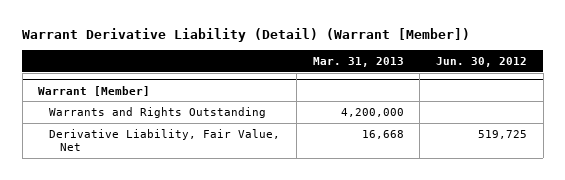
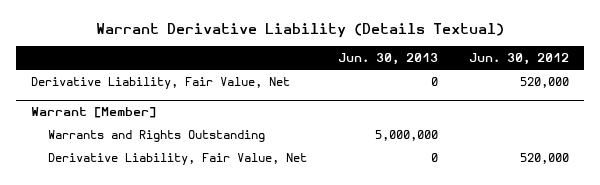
- Warrant Derivative Liability (Detail) (Warrant [Member])
+ Warrant Derivative Liability (Details Textual)
- | Mar. 31, 2013 | Jun. 30, 2012
+ | Jun. 30, 2013 | Jun. 30, 2012
+ Derivative Liability, Fair Value, Net | 0 | 520,000
@ Warrant [Member]
- Derivative Liability, Fair Value, Net | 16,668 | 519,725
+ Derivative Liability, Fair Value, Net | 0 | 520,000

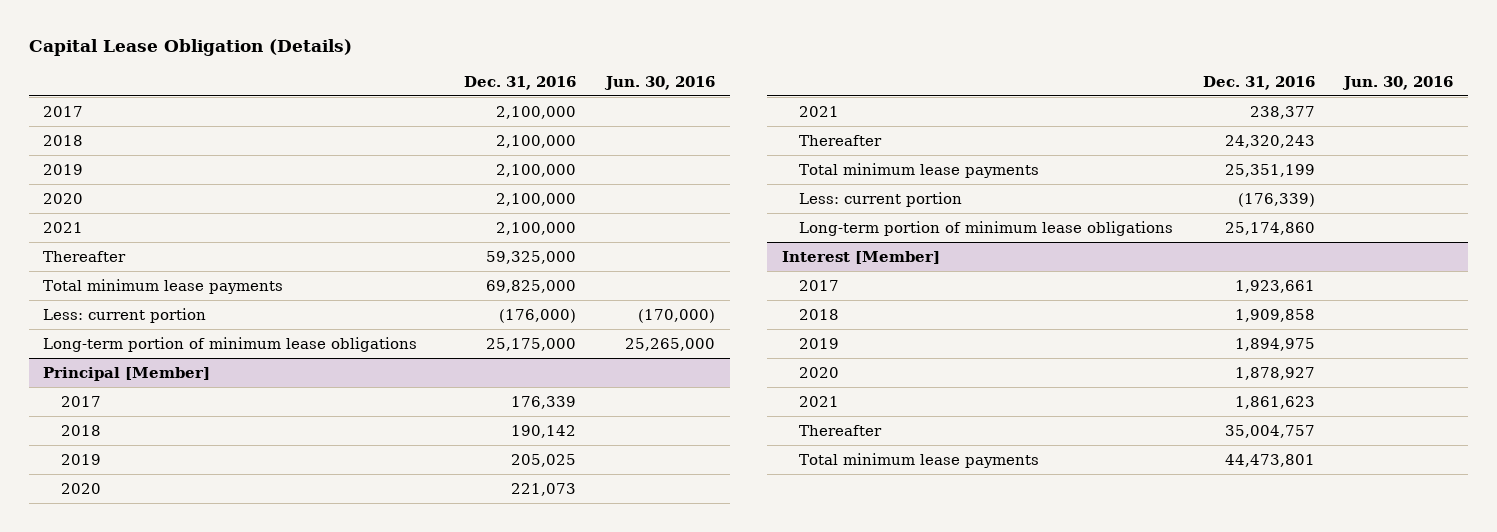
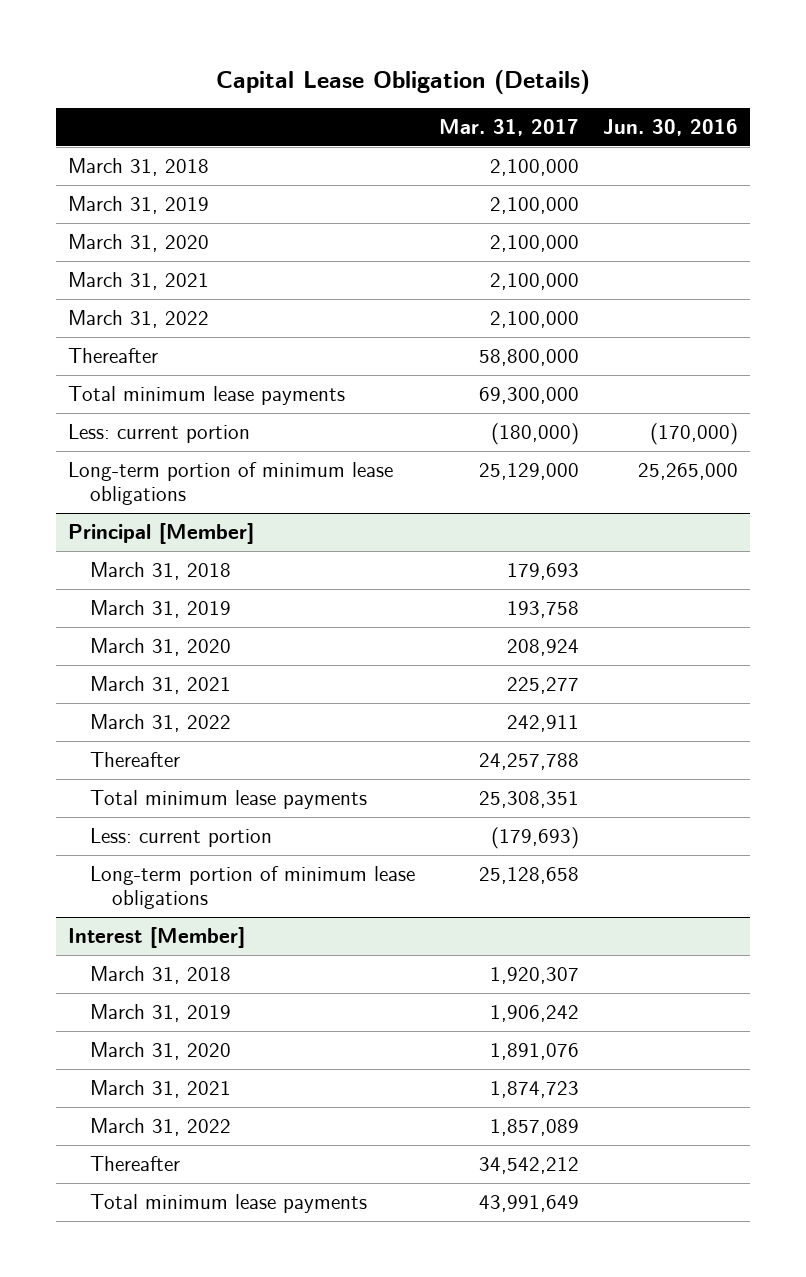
- | Dec. 31, 2016 | Jun. 30, 2016
+ | Mar. 31, 2017 | Jun. 30, 2016
- 2017 | 2,100,000 |
- 2018 | 2,100,000 |
- 2019 | 2,100,000 |
- 2020 | 2,100,000 |
- 2021 | 2,100,000 |
+ March 31, 2018 | 2,100,000 |
+ March 31, 2019 | 2,100,000 |
+ March 31, 2020 | 2,100,000 |
+ March 31, 2021 | 2,100,000 |
+ March 31, 2022 | 2,100,000 |
@ Principal [Member]
- 2017 | 176,339 |
- 2018 | 190,142 |
- 2019 | 205,025 |
- 2020 | 221,073 |
- 2021 | 238,377 |
+ March 31, 2018 | 179,693 |
+ March 31, 2019 | 193,758 |
+ March 31, 2020 | 208,924 |
+ March 31, 2021 | 225,277 |
+ March 31, 2022 | 242,911 |
@ Interest [Member]
- 2017 | 1,923,661 |
- 2018 | 1,909,858 |
- 2019 | 1,894,975 |
- 2020 | 1,878,927 |
- 2021 | 1,861,623 |
+ March 31, 2018 | 1,920,307 |
+ March 31, 2019 | 1,906,242 |
+ March 31, 2020 | 1,891,076 |
+ March 31, 2021 | 1,874,723 |
+ March 31, 2022 | 1,857,089 |

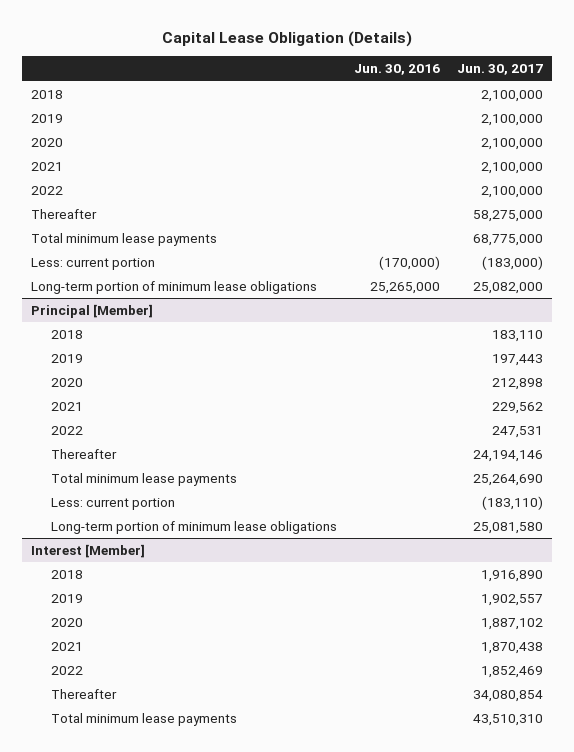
- | Mar. 31, 2017 | Jun. 30, 2016
+ | Jun. 30, 2016 | Jun. 30, 2017
- March 31, 2018 | 2,100,000 |
- March 31, 2019 | 2,100,000 |
- March 31, 2020 | 2,100,000 |
- March 31, 2021 | 2,100,000 |
- March 31, 2022 | 2,100,000 |
+ 2018 | | 2,100,000
+ 2019 | | 2,100,000
+ 2020 | | 2,100,000
+ 2021 | | 2,100,000
+ 2022 | | 2,100,000
@ Principal [Member]
- March 31, 2018 | 179,693 |
- March 31, 2019 | 193,758 |
- March 31, 2020 | 208,924 |
- March 31, 2021 | 225,277 |
- March 31, 2022 | 242,911 |
+ 2018 | | 183,110
+ 2019 | | 197,443
+ 2020 | | 212,898
+ 2021 | | 229,562
+ 2022 | | 247,531
@ Interest [Member]
- March 31, 2018 | 1,920,307 |
- March 31, 2019 | 1,906,242 |
- March 31, 2020 | 1,891,076 |
- March 31, 2021 | 1,874,723 |
- March 31, 2022 | 1,857,089 |
+ 2018 | | 1,916,890
+ 2019 | | 1,902,557
+ 2020 | | 1,887,102
+ 2021 | | 1,870,438
+ 2022 | | 1,852,469

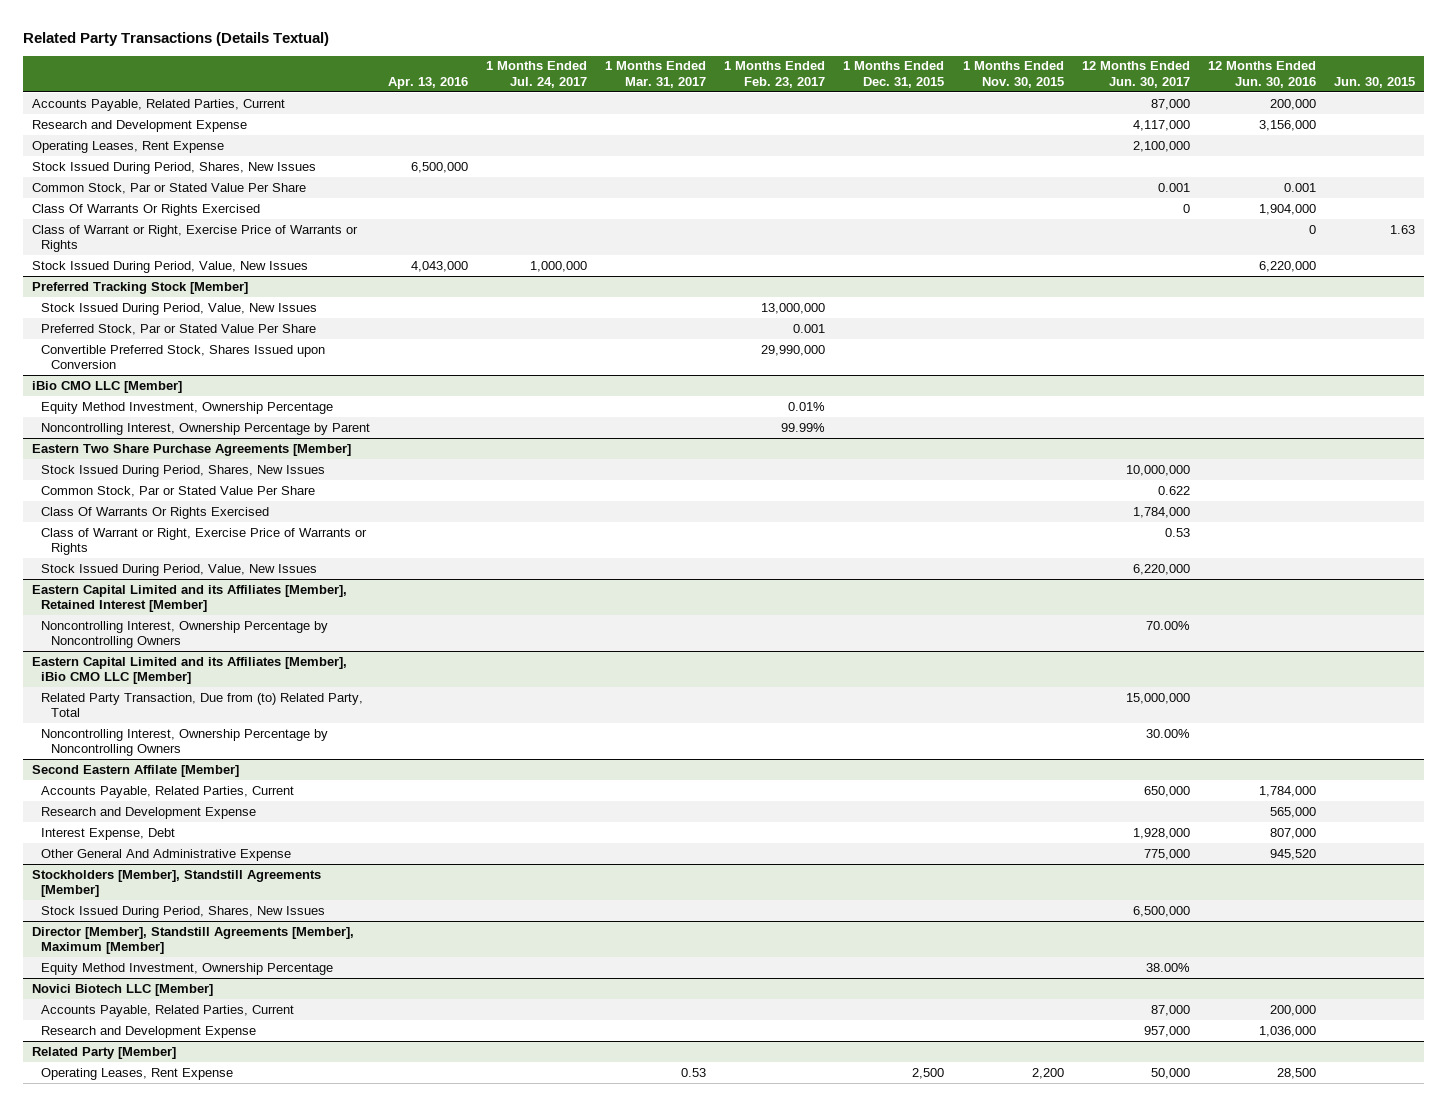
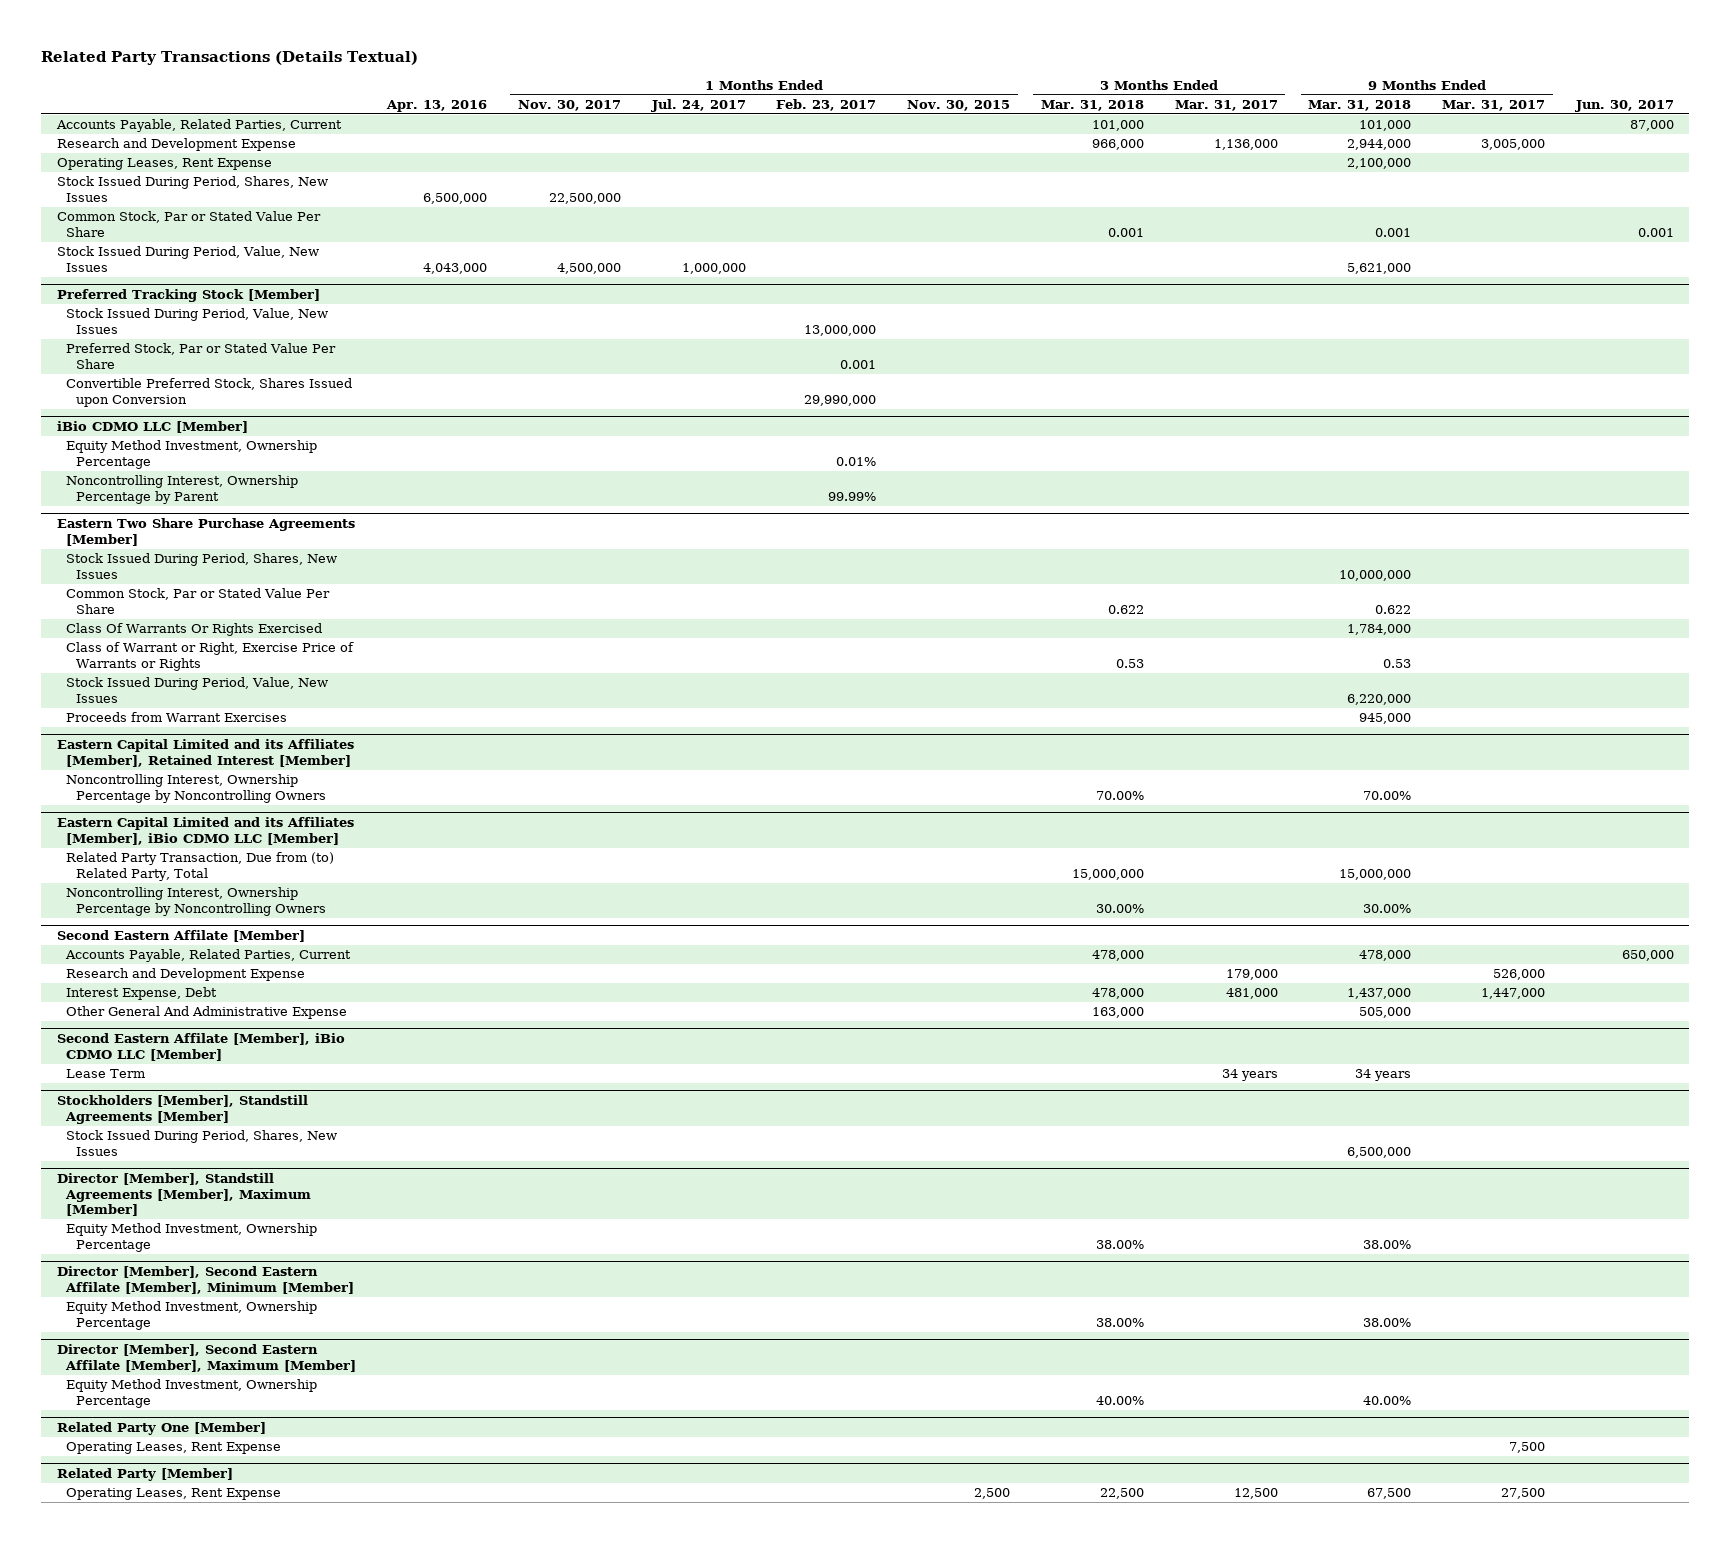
- | Apr. 13, 2016 | 1 Months Ended Jul. 24, 2017 | 1 Months Ended Mar. 31, 2017 | 1 Months Ended Feb. 23, 2017 | 1 Months Ended Dec. 31, 2015 | 1 Months Ended Nov. 30, 2015 | 12 Months Ended Jun. 30, 2017 | 12 Months Ended Jun. 30, 2016 | Jun. 30, 2015
+ | Apr. 13, 2016 | 1 Months Ended Nov. 30, 2017 | 1 Months Ended Jul. 24, 2017 | 1 Months Ended Feb. 23, 2017 | 1 Months Ended Nov. 30, 2015 | 3 Months Ended Mar. 31, 2018 | 3 Months Ended Mar. 31, 2017 | 9 Months Ended Mar. 31, 2018 | 9 Months Ended Mar. 31, 2017 | Jun. 30, 2017
- Class Of Warrants Or Rights Exercised | | | | | | | 0 | 1,904,000 |
- Class of Warrant or Right, Exercise Price of Warrants or Rights | | | | | | | | 0 | 1.63
- iBio CMO LLC [Member]
+ iBio CDMO LLC [Member]
@ Eastern Two Share Purchase Agreements [Member]
+ Proceeds from Warrant Exercises | | | | | | | | 945,000 | |
- Eastern Capital Limited and its Affiliates [Member], iBio CMO LLC [Member]
+ Eastern Capital Limited and its Affiliates [Member], iBio CDMO LLC [Member]
+ Second Eastern Affilate [Member], iBio CDMO LLC [Member]
+ Lease Term | | | | | | | 34 years | 34 years | |
- Novici Biotech LLC [Member]
- Accounts Payable, Related Parties, Current | | | | | | | 87,000 | 200,000 |
- Research and Development Expense | | | | | | | 957,000 | 1,036,000 |
+ Director [Member], Second Eastern Affilate [Member], Minimum [Member]
+ Equity Method Investment, Ownership Percentage | | | | | | 38.00% | | 38.00% | |
+ Director [Member], Second Eastern Affilate [Member], Maximum [Member]
+ Equity Method Investment, Ownership Percentage | | | | | | 40.00% | | 40.00% | |
+ Related Party One [Member]
+ Operating Leases, Rent Expense | | | | | | | | | 7,500 |
@ Related Party [Member]
- Operating Leases, Rent Expense | | | 0.53 | | 2,500 | 2,200 | 50,000 | 28,500 |
+ Operating Leases, Rent Expense | | | | | 2,500 | 22,500 | 12,500 | 67,500 | 27,500 |

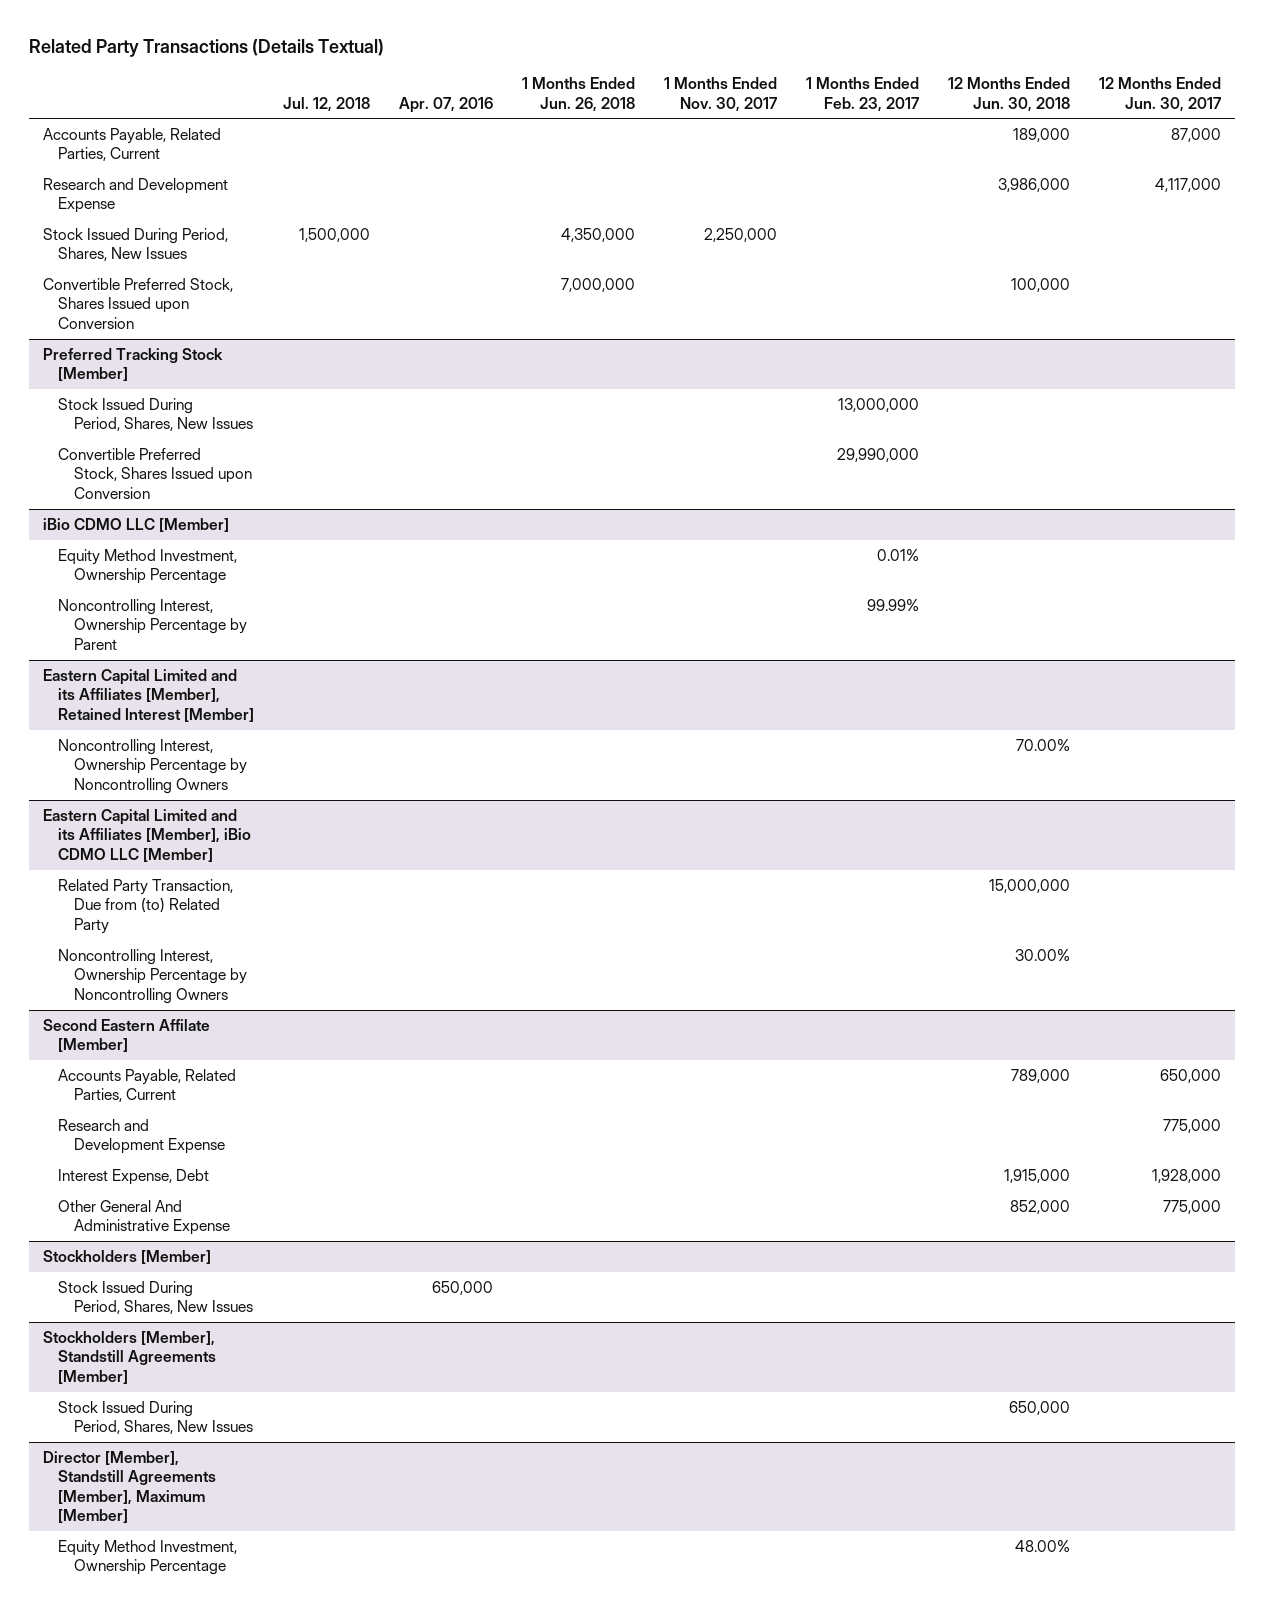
- | Apr. 13, 2016 | 1 Months Ended Nov. 30, 2017 | 1 Months Ended Jul. 24, 2017 | 1 Months Ended Feb. 23, 2017 | 1 Months Ended Nov. 30, 2015 | 3 Months Ended Mar. 31, 2018 | 3 Months Ended Mar. 31, 2017 | 9 Months Ended Mar. 31, 2018 | 9 Months Ended Mar. 31, 2017 | Jun. 30, 2017
+ | Jul. 12, 2018 | Apr. 07, 2016 | 1 Months Ended Jun. 26, 2018 | 1 Months Ended Nov. 30, 2017 | 1 Months Ended Feb. 23, 2017 | 12 Months Ended Jun. 30, 2018 | 12 Months Ended Jun. 30, 2017
- Operating Leases, Rent Expense | | | | | | | | 2,100,000 | |
- Stock Issued During Period, Shares, New Issues | 6,500,000 | 22,500,000 | | | | | | | |
- Common Stock, Par or Stated Value Per Share | | | | | | 0.001 | | 0.001 | | 0.001
- Stock Issued During Period, Value, New Issues | 4,043,000 | 4,500,000 | 1,000,000 | | | | | 5,621,000 | |
+ Stock Issued During Period, Shares, New Issues | 1,500,000 | | 4,350,000 | 2,250,000 | | |
+ Convertible Preferred Stock, Shares Issued upon Conversion | | | 7,000,000 | | | 100,000 |
@ Preferred Tracking Stock [Member]
- Stock Issued During Period, Value, New Issues | | | | 13,000,000 | | | | | |
- Preferred Stock, Par or Stated Value Per Share | | | | 0.001 | | | | | |
+ Stock Issued During Period, Shares, New Issues | | | | | 13,000,000 | |
- Eastern Two Share Purchase Agreements [Member]
- Stock Issued During Period, Shares, New Issues | | | | | | | | 10,000,000 | |
- Common Stock, Par or Stated Value Per Share | | | | | | 0.622 | | 0.622 | |
- Class Of Warrants Or Rights Exercised | | | | | | | | 1,784,000 | |
- Class of Warrant or Right, Exercise Price of Warrants or Rights | | | | | | 0.53 | | 0.53 | |
- Stock Issued During Period, Value, New Issues | | | | | | | | 6,220,000 | |
- Proceeds from Warrant Exercises | | | | | | | | 945,000 | |
@ Eastern Capital Limited and its Affiliates [Member], iBio CDMO LLC [Member]
- Related Party Transaction, Due from (to) Related Party, Total | | | | | | 15,000,000 | | 15,000,000 | |
+ Related Party Transaction, Due from (to) Related Party | | | | | | 15,000,000 |
- Second Eastern Affilate [Member], iBio CDMO LLC [Member]
- Lease Term | | | | | | | 34 years | 34 years | |
+ Stockholders [Member]
+ Stock Issued During Period, Shares, New Issues | | 650,000 | | | | |
- Director [Member], Second Eastern Affilate [Member], Minimum [Member]
- Equity Method Investment, Ownership Percentage | | | | | | 38.00% | | 38.00% | |
- Director [Member], Second Eastern Affilate [Member], Maximum [Member]
- Equity Method Investment, Ownership Percentage | | | | | | 40.00% | | 40.00% | |
- Related Party One [Member]
- Operating Leases, Rent Expense | | | | | | | | | 7,500 |
- Related Party [Member]
- Operating Leases, Rent Expense | | | | | 2,500 | 22,500 | 12,500 | 67,500 | 27,500 |

